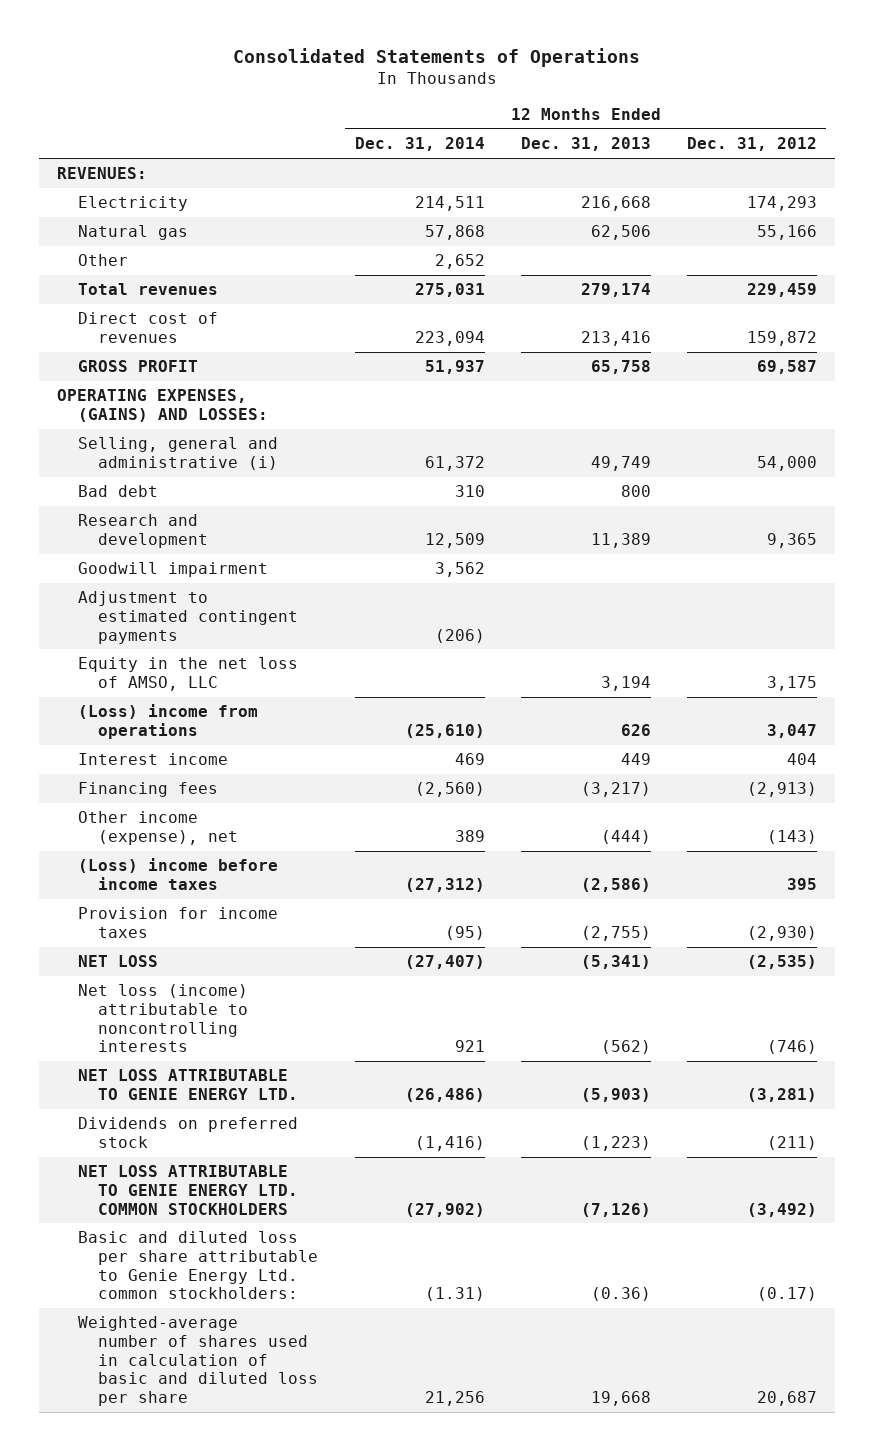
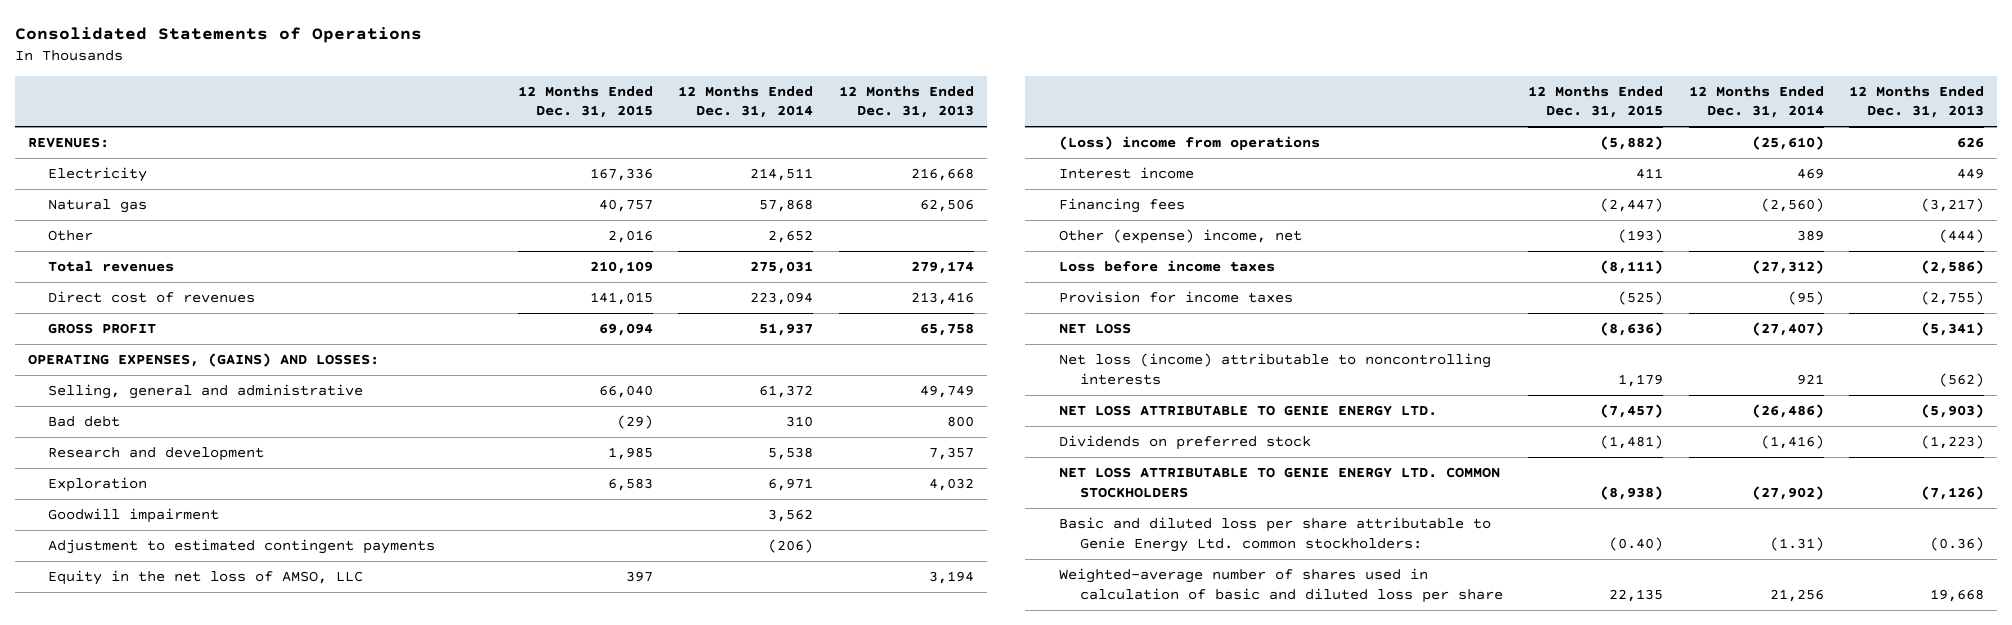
- | 12 Months Ended Dec. 31, 2014 | 12 Months Ended Dec. 31, 2013 | 12 Months Ended Dec. 31, 2012
+ | 12 Months Ended Dec. 31, 2015 | 12 Months Ended Dec. 31, 2014 | 12 Months Ended Dec. 31, 2013
- Selling, general and administrative (i) | 61,372 | 49,749 | 54,000
+ Selling, general and administrative | 66,040 | 61,372 | 49,749
- Research and development | 12,509 | 11,389 | 9,365
+ Research and development | 1,985 | 5,538 | 7,357
+ Exploration | 6,583 | 6,971 | 4,032
- Other income (expense), net | 389 | (444) | (143)
- (Loss) income before income taxes | (27,312) | (2,586) | 395
+ Other (expense) income, net | (193) | 389 | (444)
+ Loss before income taxes | (8,111) | (27,312) | (2,586)

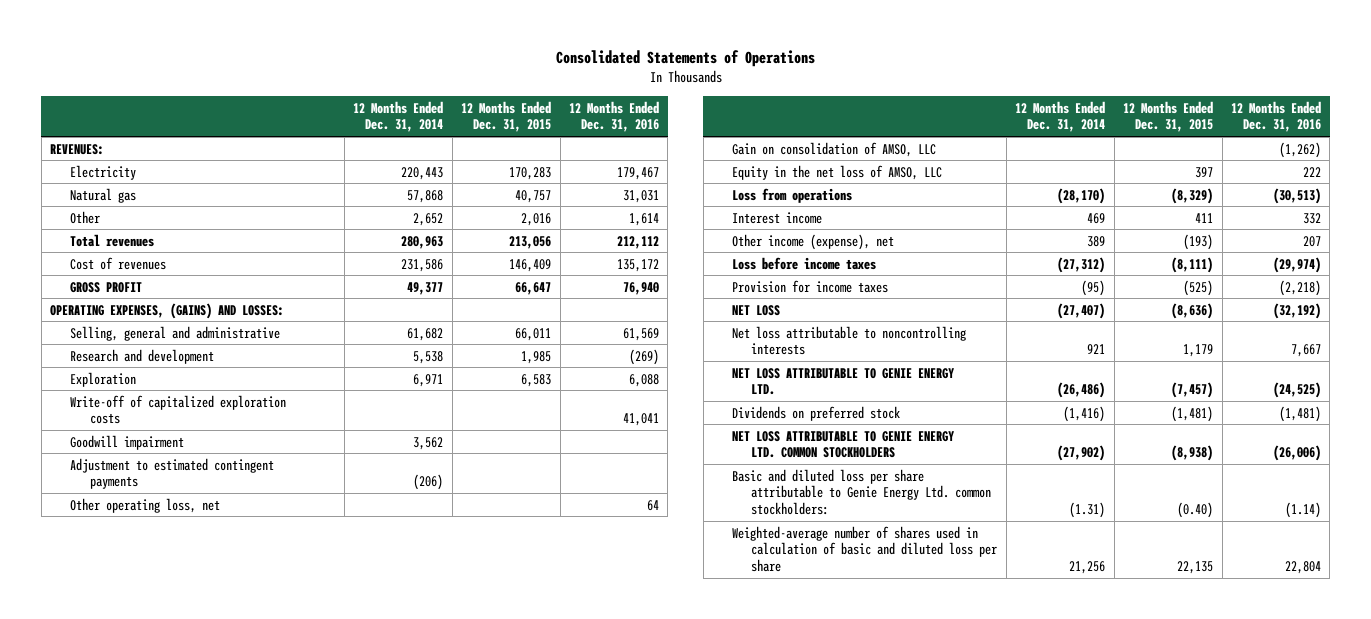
- | 12 Months Ended Dec. 31, 2015 | 12 Months Ended Dec. 31, 2014 | 12 Months Ended Dec. 31, 2013
+ | 12 Months Ended Dec. 31, 2014 | 12 Months Ended Dec. 31, 2015 | 12 Months Ended Dec. 31, 2016
- Electricity | 167,336 | 214,511 | 216,668
+ Electricity | 220,443 | 170,283 | 179,467
- Total revenues | 210,109 | 275,031 | 279,174
- Direct cost of revenues | 141,015 | 223,094 | 213,416
- GROSS PROFIT | 69,094 | 51,937 | 65,758
+ Total revenues | 280,963 | 213,056 | 212,112
+ Cost of revenues | 231,586 | 146,409 | 135,172
+ GROSS PROFIT | 49,377 | 66,647 | 76,940
- Selling, general and administrative | 66,040 | 61,372 | 49,749
- Bad debt | (29) | 310 | 800
+ Selling, general and administrative | 61,682 | 66,011 | 61,569
+ Write-off of capitalized exploration costs | | | 41,041
+ Other operating loss, net | | | 64
+ Gain on consolidation of AMSO, LLC | | | (1,262)
- (Loss) income from operations | (5,882) | (25,610) | 626
+ Loss from operations | (28,170) | (8,329) | (30,513)
- Financing fees | (2,447) | (2,560) | (3,217)
- Other (expense) income, net | (193) | 389 | (444)
+ Other income (expense), net | 389 | (193) | 207
- Net loss (income) attributable to noncontrolling interests | 1,179 | 921 | (562)
+ Net loss attributable to noncontrolling interests | 921 | 1,179 | 7,667

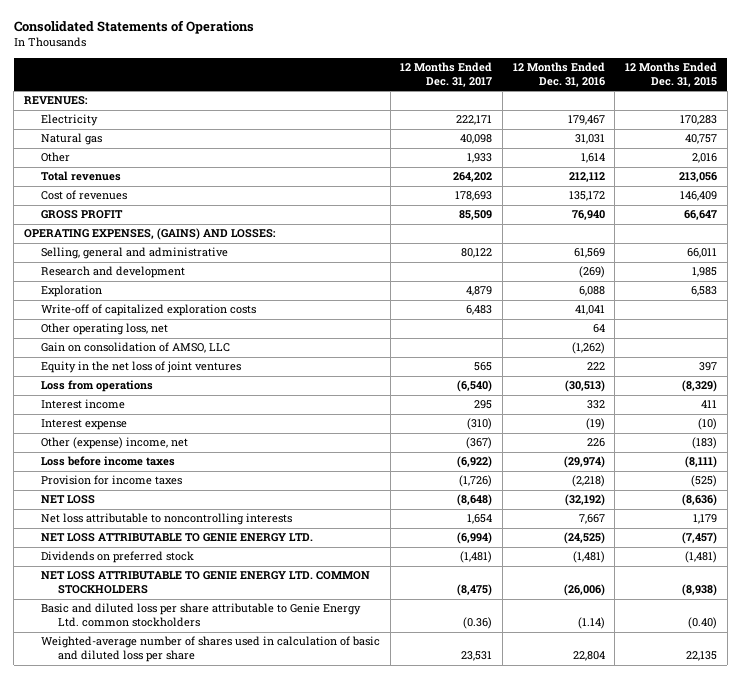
- | 12 Months Ended Dec. 31, 2014 | 12 Months Ended Dec. 31, 2015 | 12 Months Ended Dec. 31, 2016
+ | 12 Months Ended Dec. 31, 2017 | 12 Months Ended Dec. 31, 2016 | 12 Months Ended Dec. 31, 2015
- Goodwill impairment | 3,562 | |
- Adjustment to estimated contingent payments | (206) | |
- Equity in the net loss of AMSO, LLC | | 397 | 222
+ Equity in the net loss of joint ventures | 565 | 222 | 397
- Other income (expense), net | 389 | (193) | 207
+ Interest expense | (310) | (19) | (10)
+ Other (expense) income, net | (367) | 226 | (183)
- Basic and diluted loss per share attributable to Genie Energy Ltd. common stockholders: | (1.31) | (0.40) | (1.14)
+ Basic and diluted loss per share attributable to Genie Energy Ltd. common stockholders | (0.36) | (1.14) | (0.40)

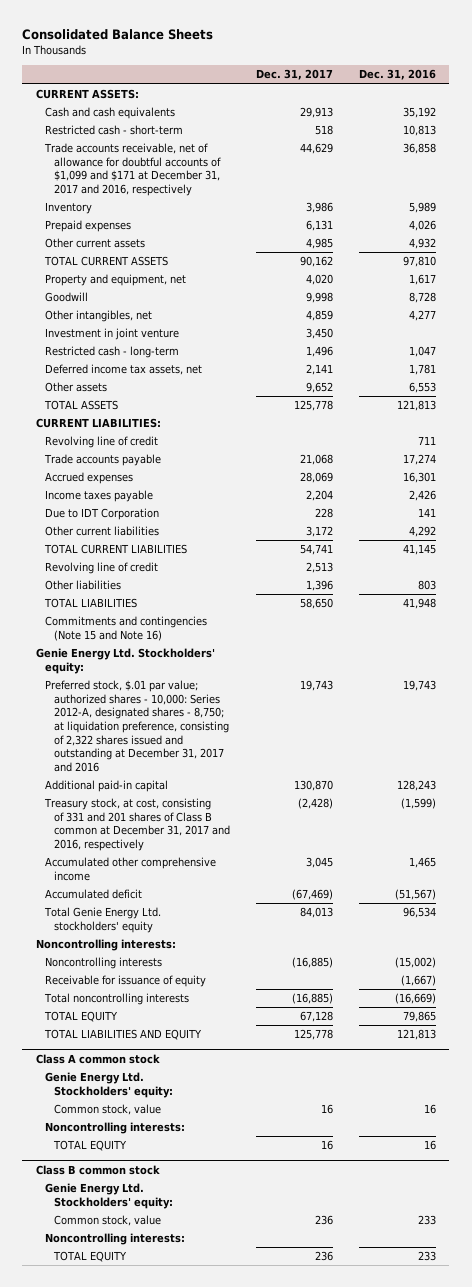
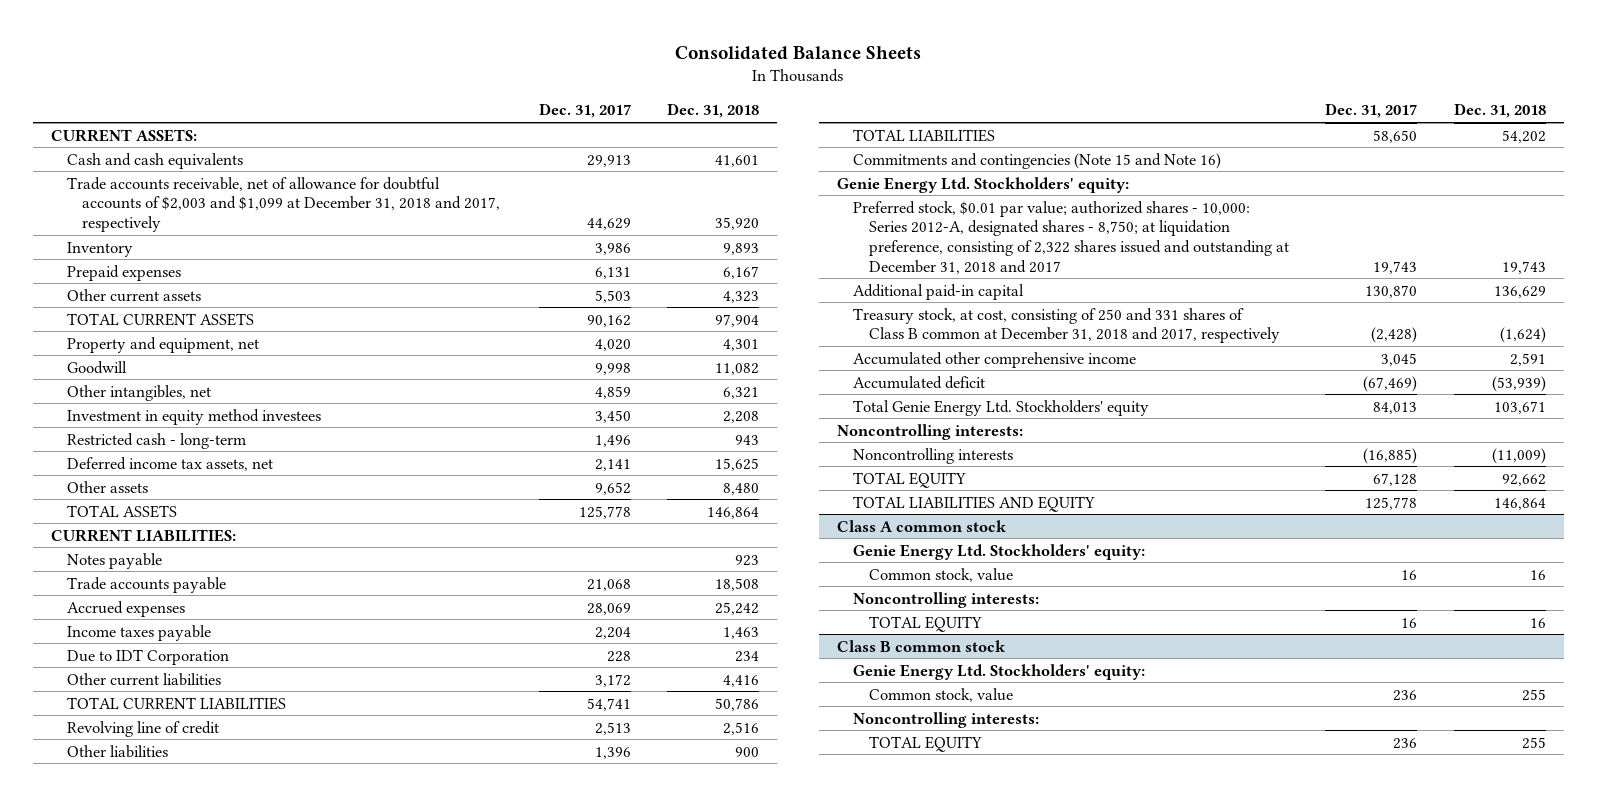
- | Dec. 31, 2017 | Dec. 31, 2016
+ | Dec. 31, 2017 | Dec. 31, 2018
- Restricted cash - short-term | 518 | 10,813
- Trade accounts receivable, net of allowance for doubtful accounts of $1,099 and $171 at December 31, 2017 and 2016, respectively | 44,629 | 36,858
+ Trade accounts receivable, net of allowance for doubtful accounts of $2,003 and $1,099 at December 31, 2018 and 2017, respectively | 44,629 | 35,920
- Other current assets | 4,985 | 4,932
+ Other current assets | 5,503 | 4,323
- Investment in joint venture | 3,450 |
+ Investment in equity method investees | 3,450 | 2,208
- Revolving line of credit | | 711
+ Notes payable | | 923
- Preferred stock, $.01 par value; authorized shares - 10,000: Series 2012-A, designated shares - 8,750; at liquidation preference, consisting of 2,322 shares issued and outstanding at December 31, 2017 and 2016 | 19,743 | 19,743
+ Preferred stock, $0.01 par value; authorized shares - 10,000: Series 2012-A, designated shares - 8,750; at liquidation preference, consisting of 2,322 shares issued and outstanding at December 31, 2018 and 2017 | 19,743 | 19,743
- Treasury stock, at cost, consisting of 331 and 201 shares of Class B common at December 31, 2017 and 2016, respectively | (2,428) | (1,599)
+ Treasury stock, at cost, consisting of 250 and 331 shares of Class B common at December 31, 2018 and 2017, respectively | (2,428) | (1,624)
- Total Genie Energy Ltd. stockholders' equity | 84,013 | 96,534
+ Total Genie Energy Ltd. Stockholders' equity | 84,013 | 103,671
- Receivable for issuance of equity | | (1,667)
- Total noncontrolling interests | (16,885) | (16,669)

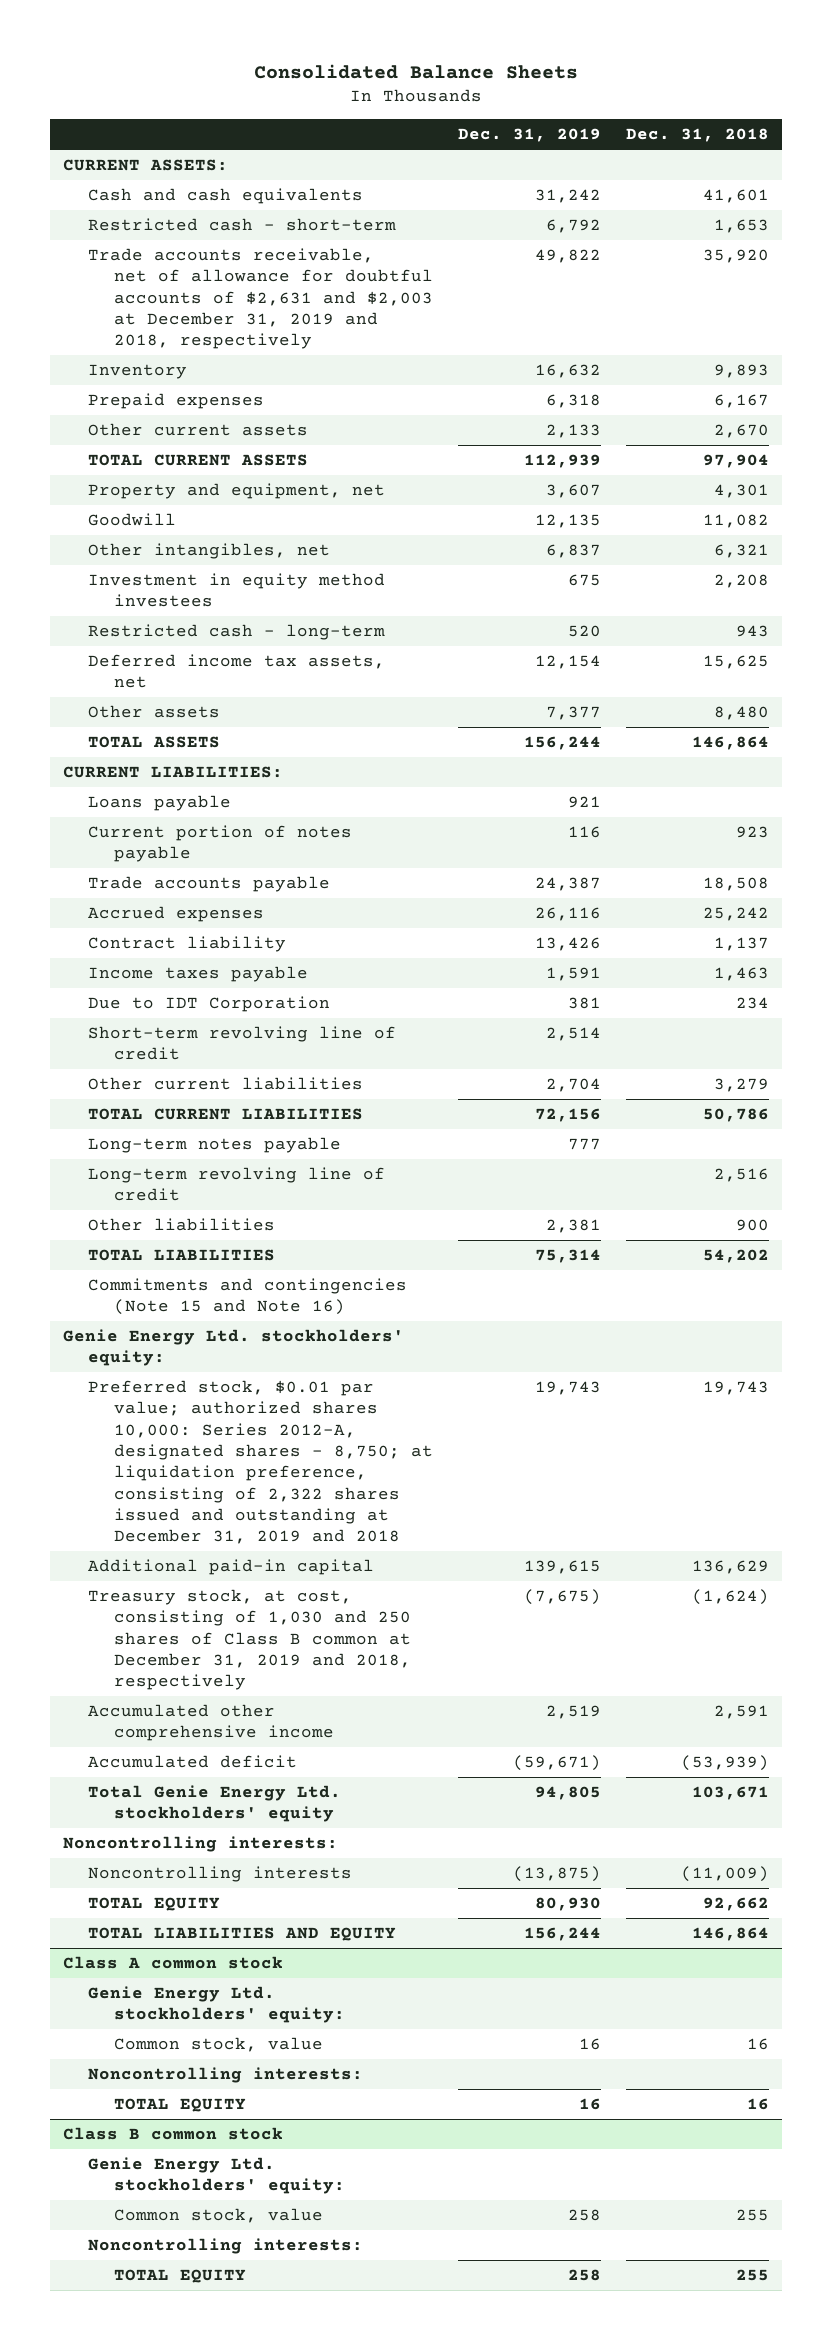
- | Dec. 31, 2017 | Dec. 31, 2018
+ | Dec. 31, 2019 | Dec. 31, 2018
- Trade accounts receivable, net of allowance for doubtful accounts of $2,003 and $1,099 at December 31, 2018 and 2017, respectively | 44,629 | 35,920
+ Restricted cash - short-term | 6,792 | 1,653
+ Trade accounts receivable, net of allowance for doubtful accounts of $2,631 and $2,003 at December 31, 2019 and 2018, respectively | 49,822 | 35,920
- Other current assets | 5,503 | 4,323
+ Other current assets | 2,133 | 2,670
- Notes payable | | 923
+ Loans payable | 921 |
+ Current portion of notes payable | 116 | 923
+ Contract liability | 13,426 | 1,137
- Other current liabilities | 3,172 | 4,416
+ Short-term revolving line of credit | 2,514 |
+ Other current liabilities | 2,704 | 3,279
- Revolving line of credit | 2,513 | 2,516
+ Long-term notes payable | 777 |
+ Long-term revolving line of credit | | 2,516
- Genie Energy Ltd. Stockholders' equity:
- Preferred stock, $0.01 par value; authorized shares - 10,000: Series 2012-A, designated shares - 8,750; at liquidation preference, consisting of 2,322 shares issued and outstanding at December 31, 2018 and 2017 | 19,743 | 19,743
+ Genie Energy Ltd. stockholders' equity:
+ Preferred stock, $0.01 par value; authorized shares 10,000: Series 2012-A, designated shares - 8,750; at liquidation preference, consisting of 2,322 shares issued and outstanding at December 31, 2019 and 2018 | 19,743 | 19,743
- Treasury stock, at cost, consisting of 250 and 331 shares of Class B common at December 31, 2018 and 2017, respectively | (2,428) | (1,624)
+ Treasury stock, at cost, consisting of 1,030 and 250 shares of Class B common at December 31, 2019 and 2018, respectively | (7,675) | (1,624)
- Total Genie Energy Ltd. Stockholders' equity | 84,013 | 103,671
+ Total Genie Energy Ltd. stockholders' equity | 94,805 | 103,671
@ Class A common stock
- Genie Energy Ltd. Stockholders' equity:
+ Genie Energy Ltd. stockholders' equity:
@ Class B common stock
- Genie Energy Ltd. Stockholders' equity:
+ Genie Energy Ltd. stockholders' equity:

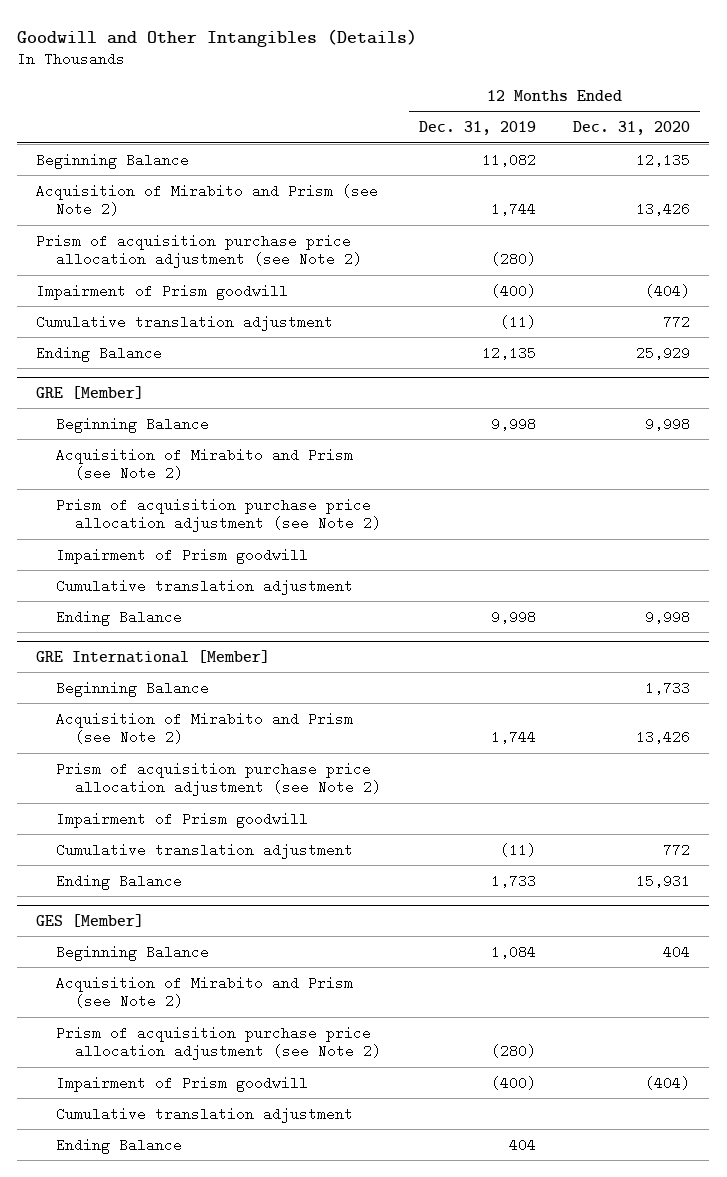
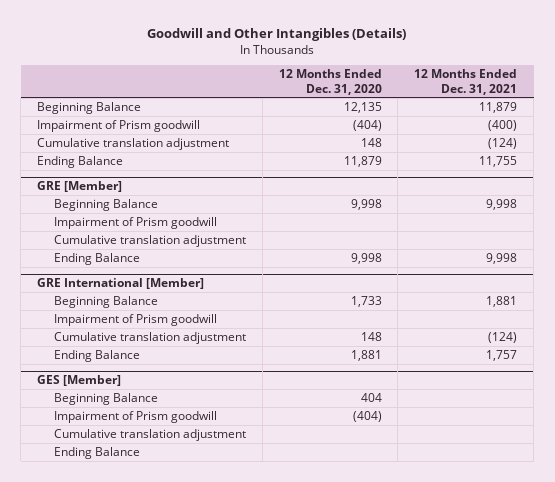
- | 12 Months Ended Dec. 31, 2019 | 12 Months Ended Dec. 31, 2020
+ | 12 Months Ended Dec. 31, 2020 | 12 Months Ended Dec. 31, 2021
- Acquisition of Mirabito and Prism (see Note 2) | 1,744 | 13,426
- Prism of acquisition purchase price allocation adjustment (see Note 2) | (280) |
- Cumulative translation adjustment | (11) | 772
- Ending Balance | 12,135 | 25,929
+ Cumulative translation adjustment | 148 | (124)
+ Ending Balance | 11,879 | 11,755
@ GRE [Member]
- Acquisition of Mirabito and Prism (see Note 2)
- Prism of acquisition purchase price allocation adjustment (see Note 2)
@ GRE International [Member]
- Acquisition of Mirabito and Prism (see Note 2) | 1,744 | 13,426
- Prism of acquisition purchase price allocation adjustment (see Note 2)
- Cumulative translation adjustment | (11) | 772
- Ending Balance | 1,733 | 15,931
+ Cumulative translation adjustment | 148 | (124)
+ Ending Balance | 1,881 | 1,757
@ GES [Member]
- Acquisition of Mirabito and Prism (see Note 2)
- Prism of acquisition purchase price allocation adjustment (see Note 2) | (280) |

